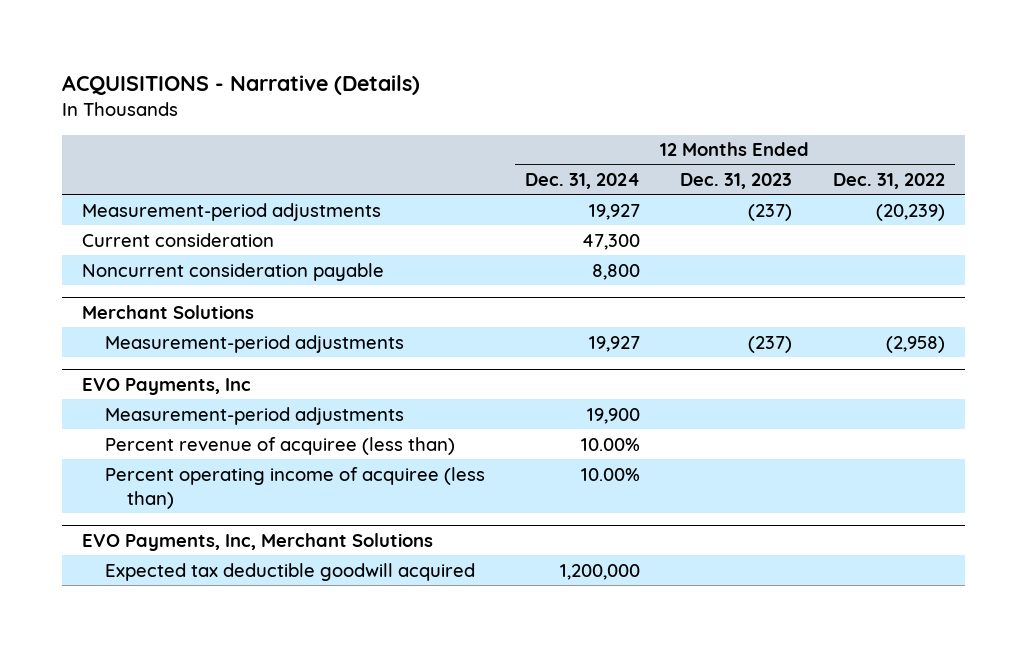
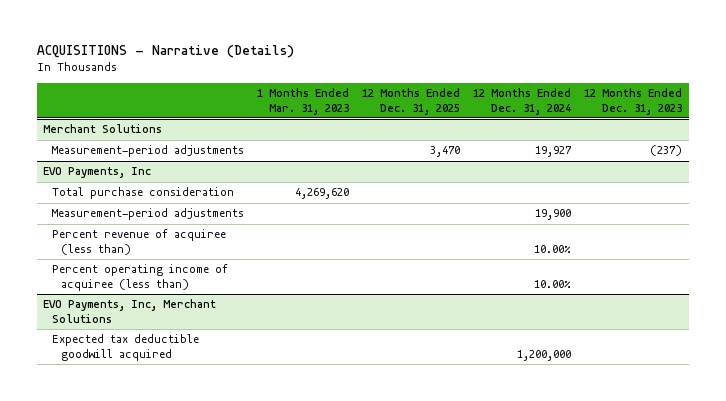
- | 12 Months Ended Dec. 31, 2024 | 12 Months Ended Dec. 31, 2023 | 12 Months Ended Dec. 31, 2022
+ | 1 Months Ended Mar. 31, 2023 | 12 Months Ended Dec. 31, 2025 | 12 Months Ended Dec. 31, 2024 | 12 Months Ended Dec. 31, 2023
- Measurement-period adjustments | 19,927 | (237) | (20,239)
- Current consideration | 47,300 | |
- Noncurrent consideration payable | 8,800 | |
@ EVO Payments, Inc
+ Total purchase consideration | 4,269,620 | | |

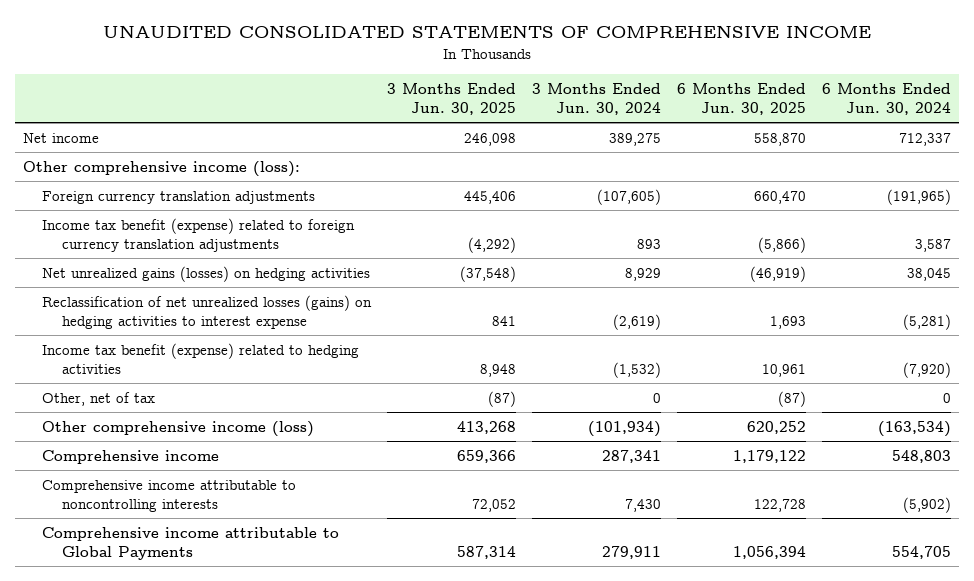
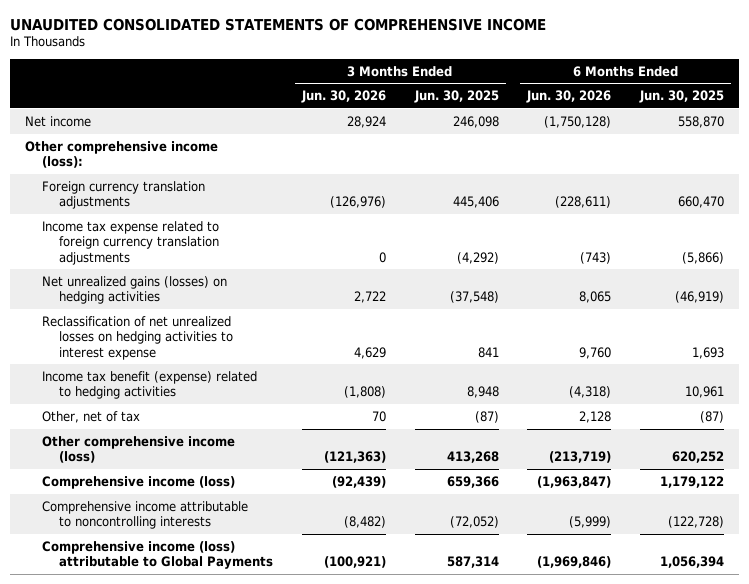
- | 3 Months Ended Jun. 30, 2025 | 3 Months Ended Jun. 30, 2024 | 6 Months Ended Jun. 30, 2025 | 6 Months Ended Jun. 30, 2024
+ | 3 Months Ended Jun. 30, 2026 | 3 Months Ended Jun. 30, 2025 | 6 Months Ended Jun. 30, 2026 | 6 Months Ended Jun. 30, 2025
- Income tax benefit (expense) related to foreign currency translation adjustments | (4,292) | 893 | (5,866) | 3,587
+ Income tax expense related to foreign currency translation adjustments | 0 | (4,292) | (743) | (5,866)
- Reclassification of net unrealized losses (gains) on hedging activities to interest expense | 841 | (2,619) | 1,693 | (5,281)
+ Reclassification of net unrealized losses on hedging activities to interest expense | 4,629 | 841 | 9,760 | 1,693
- Comprehensive income | 659,366 | 287,341 | 1,179,122 | 548,803
- Comprehensive income attributable to noncontrolling interests | 72,052 | 7,430 | 122,728 | (5,902)
- Comprehensive income attributable to Global Payments | 587,314 | 279,911 | 1,056,394 | 554,705
+ Comprehensive income (loss) | (92,439) | 659,366 | (1,963,847) | 1,179,122
+ Comprehensive income attributable to noncontrolling interests | (8,482) | (72,052) | (5,999) | (122,728)
+ Comprehensive income (loss) attributable to Global Payments | (100,921) | 587,314 | (1,969,846) | 1,056,394

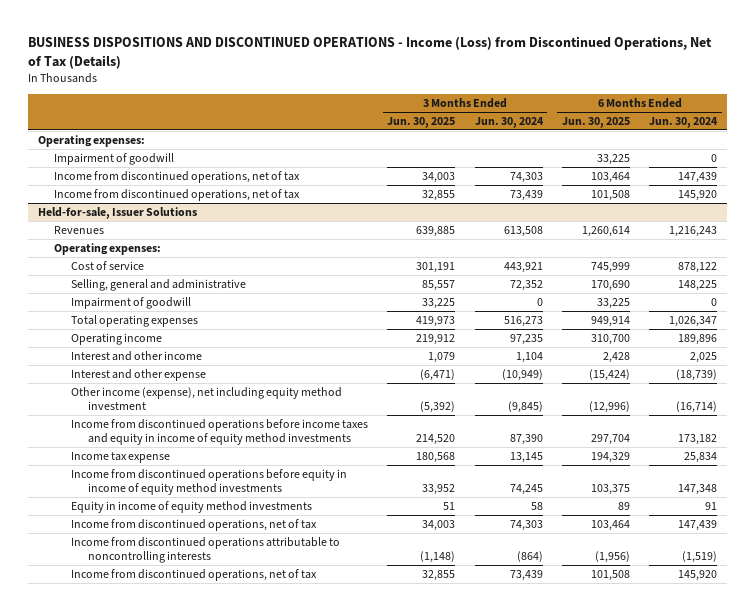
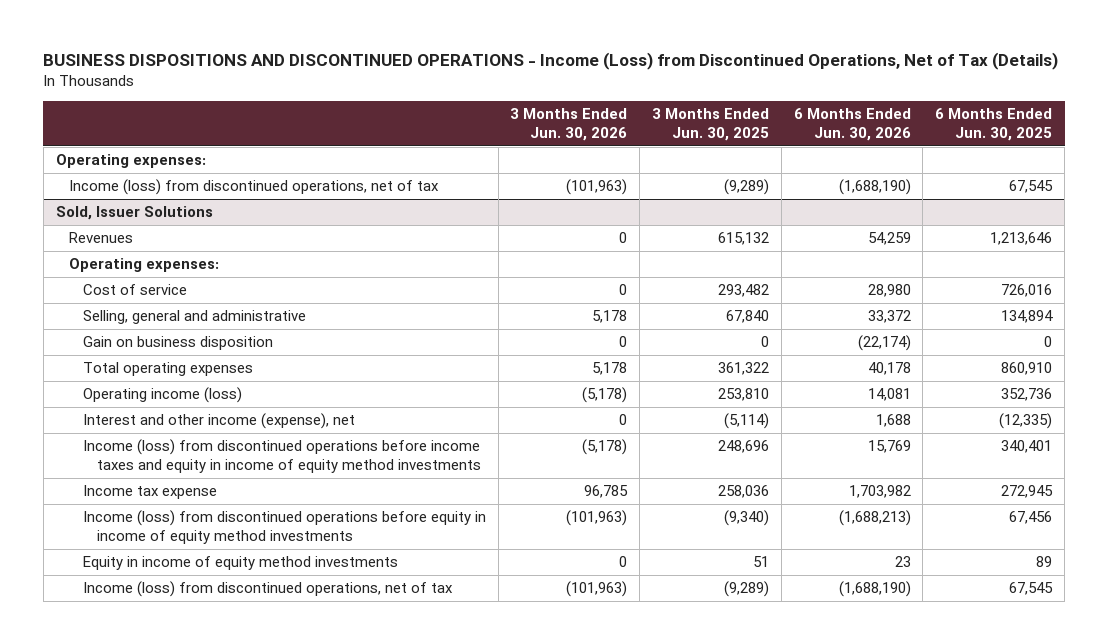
- | 3 Months Ended Jun. 30, 2025 | 3 Months Ended Jun. 30, 2024 | 6 Months Ended Jun. 30, 2025 | 6 Months Ended Jun. 30, 2024
+ | 3 Months Ended Jun. 30, 2026 | 3 Months Ended Jun. 30, 2025 | 6 Months Ended Jun. 30, 2026 | 6 Months Ended Jun. 30, 2025
- Impairment of goodwill | | | 33,225 | 0
- Income from discontinued operations, net of tax | 34,003 | 74,303 | 103,464 | 147,439
- Income from discontinued operations, net of tax | 32,855 | 73,439 | 101,508 | 145,920
- Held-for-sale, Issuer Solutions
- Revenues | 639,885 | 613,508 | 1,260,614 | 1,216,243
+ Income (loss) from discontinued operations, net of tax | (101,963) | (9,289) | (1,688,190) | 67,545
+ Sold, Issuer Solutions
+ Revenues | 0 | 615,132 | 54,259 | 1,213,646
- Cost of service | 301,191 | 443,921 | 745,999 | 878,122
- Selling, general and administrative | 85,557 | 72,352 | 170,690 | 148,225
- Impairment of goodwill | 33,225 | 0 | 33,225 | 0
- Total operating expenses | 419,973 | 516,273 | 949,914 | 1,026,347
- Operating income | 219,912 | 97,235 | 310,700 | 189,896
- Interest and other income | 1,079 | 1,104 | 2,428 | 2,025
- Interest and other expense | (6,471) | (10,949) | (15,424) | (18,739)
- Other income (expense), net including equity method investment | (5,392) | (9,845) | (12,996) | (16,714)
- Income from discontinued operations before income taxes and equity in income of equity method investments | 214,520 | 87,390 | 297,704 | 173,182
- Income tax expense | 180,568 | 13,145 | 194,329 | 25,834
- Income from discontinued operations before equity in income of equity method investments | 33,952 | 74,245 | 103,375 | 147,348
+ Cost of service | 0 | 293,482 | 28,980 | 726,016
+ Selling, general and administrative | 5,178 | 67,840 | 33,372 | 134,894
+ Gain on business disposition | 0 | 0 | (22,174) | 0
+ Total operating expenses | 5,178 | 361,322 | 40,178 | 860,910
+ Operating income (loss) | (5,178) | 253,810 | 14,081 | 352,736
+ Interest and other income (expense), net | 0 | (5,114) | 1,688 | (12,335)
+ Income (loss) from discontinued operations before income taxes and equity in income of equity method investments | (5,178) | 248,696 | 15,769 | 340,401
+ Income tax expense | 96,785 | 258,036 | 1,703,982 | 272,945
+ Income (loss) from discontinued operations before equity in income of equity method investments | (101,963) | (9,340) | (1,688,213) | 67,456
- Income from discontinued operations, net of tax | 34,003 | 74,303 | 103,464 | 147,439
- Income from discontinued operations attributable to noncontrolling interests | (1,148) | (864) | (1,956) | (1,519)
- Income from discontinued operations, net of tax | 32,855 | 73,439 | 101,508 | 145,920
+ Income (loss) from discontinued operations, net of tax | (101,963) | (9,289) | (1,688,190) | 67,545

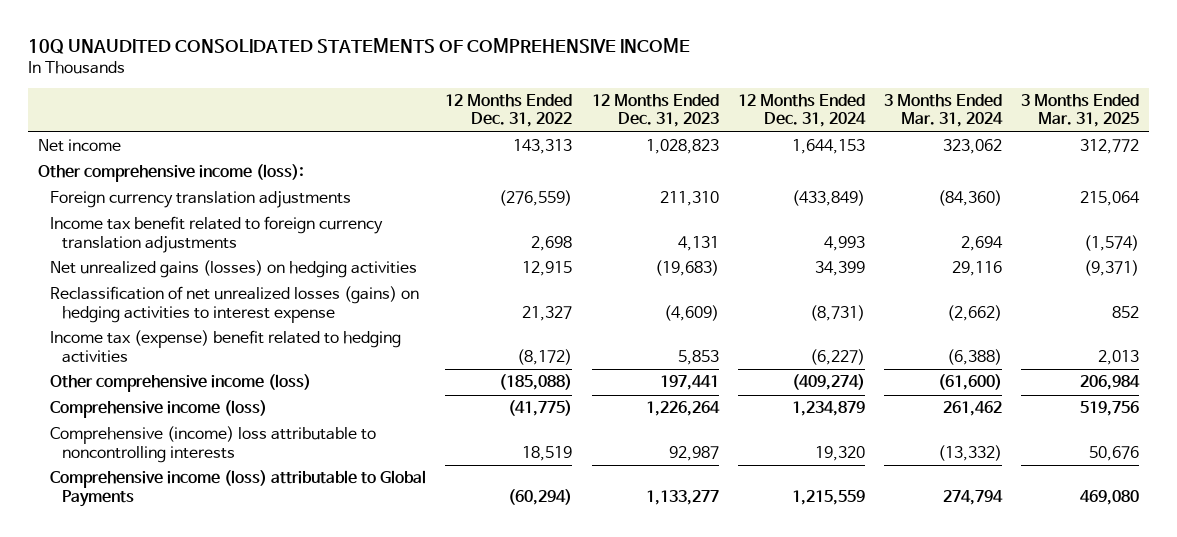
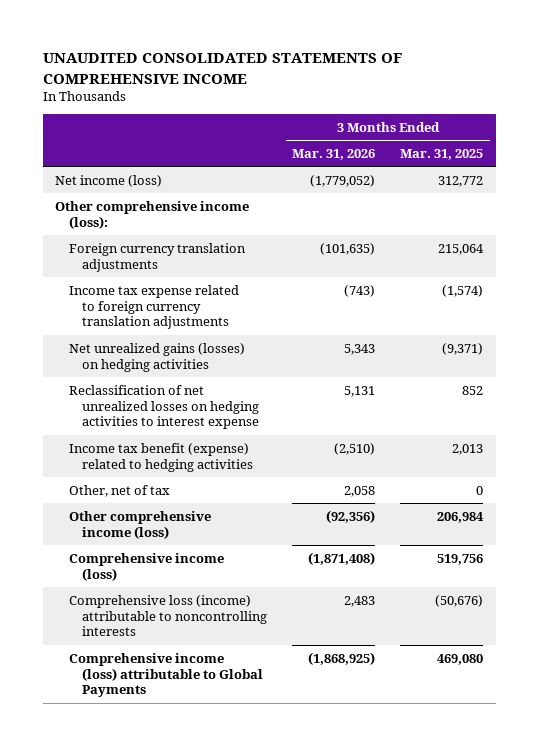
- 10Q UNAUDITED CONSOLIDATED STATEMENTS OF COMPREHENSIVE INCOME
+ UNAUDITED CONSOLIDATED STATEMENTS OF COMPREHENSIVE INCOME
- | 12 Months Ended Dec. 31, 2022 | 12 Months Ended Dec. 31, 2023 | 12 Months Ended Dec. 31, 2024 | 3 Months Ended Mar. 31, 2024 | 3 Months Ended Mar. 31, 2025
+ | 3 Months Ended Mar. 31, 2026 | 3 Months Ended Mar. 31, 2025
- Net income | 143,313 | 1,028,823 | 1,644,153 | 323,062 | 312,772
+ Net income (loss) | (1,779,052) | 312,772
- Income tax benefit related to foreign currency translation adjustments | 2,698 | 4,131 | 4,993 | 2,694 | (1,574)
+ Income tax expense related to foreign currency translation adjustments | (743) | (1,574)
- Reclassification of net unrealized losses (gains) on hedging activities to interest expense | 21,327 | (4,609) | (8,731) | (2,662) | 852
- Income tax (expense) benefit related to hedging activities | (8,172) | 5,853 | (6,227) | (6,388) | 2,013
+ Reclassification of net unrealized losses on hedging activities to interest expense | 5,131 | 852
+ Income tax benefit (expense) related to hedging activities | (2,510) | 2,013
+ Other, net of tax | 2,058 | 0
- Comprehensive (income) loss attributable to noncontrolling interests | 18,519 | 92,987 | 19,320 | (13,332) | 50,676
+ Comprehensive loss (income) attributable to noncontrolling interests | 2,483 | (50,676)

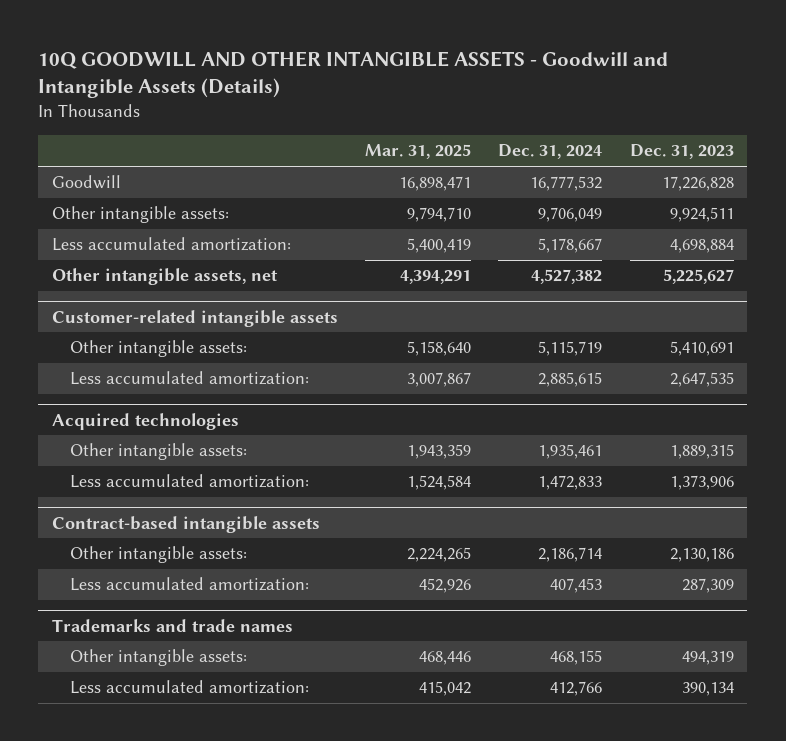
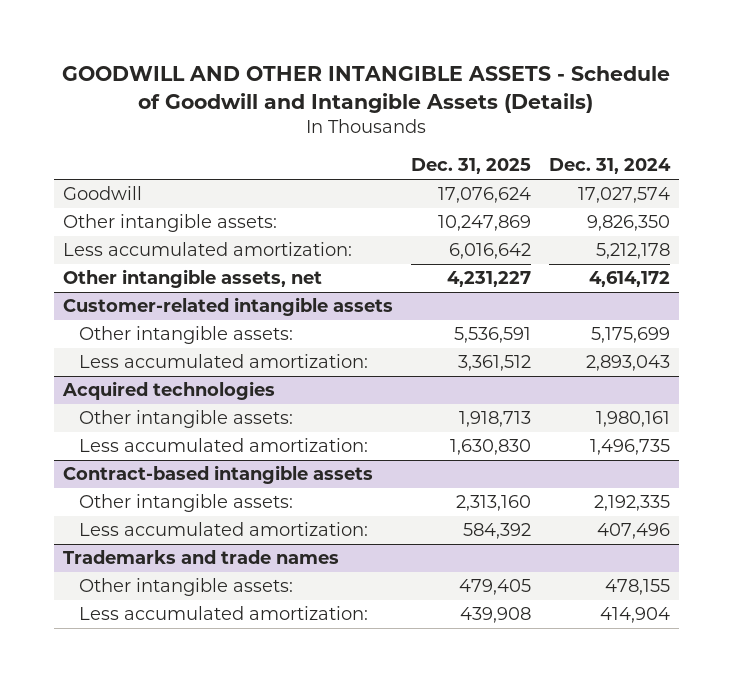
- 10Q GOODWILL AND OTHER INTANGIBLE ASSETS - Goodwill and Intangible Assets (Details)
+ GOODWILL AND OTHER INTANGIBLE ASSETS - Schedule of Goodwill and Intangible Assets (Details)
- | Mar. 31, 2025 | Dec. 31, 2024 | Dec. 31, 2023
+ | Dec. 31, 2025 | Dec. 31, 2024
- Goodwill | 16,898,471 | 16,777,532 | 17,226,828
- Other intangible assets: | 9,794,710 | 9,706,049 | 9,924,511
- Less accumulated amortization: | 5,400,419 | 5,178,667 | 4,698,884
- Other intangible assets, net | 4,394,291 | 4,527,382 | 5,225,627
+ Goodwill | 17,076,624 | 17,027,574
+ Other intangible assets: | 10,247,869 | 9,826,350
+ Less accumulated amortization: | 6,016,642 | 5,212,178
+ Other intangible assets, net | 4,231,227 | 4,614,172
@ Customer-related intangible assets
- Other intangible assets: | 5,158,640 | 5,115,719 | 5,410,691
- Less accumulated amortization: | 3,007,867 | 2,885,615 | 2,647,535
+ Other intangible assets: | 5,536,591 | 5,175,699
+ Less accumulated amortization: | 3,361,512 | 2,893,043
@ Acquired technologies
- Other intangible assets: | 1,943,359 | 1,935,461 | 1,889,315
- Less accumulated amortization: | 1,524,584 | 1,472,833 | 1,373,906
+ Other intangible assets: | 1,918,713 | 1,980,161
+ Less accumulated amortization: | 1,630,830 | 1,496,735
@ Contract-based intangible assets
- Other intangible assets: | 2,224,265 | 2,186,714 | 2,130,186
- Less accumulated amortization: | 452,926 | 407,453 | 287,309
+ Other intangible assets: | 2,313,160 | 2,192,335
+ Less accumulated amortization: | 584,392 | 407,496
@ Trademarks and trade names
- Other intangible assets: | 468,446 | 468,155 | 494,319
- Less accumulated amortization: | 415,042 | 412,766 | 390,134
+ Other intangible assets: | 479,405 | 478,155
+ Less accumulated amortization: | 439,908 | 414,904

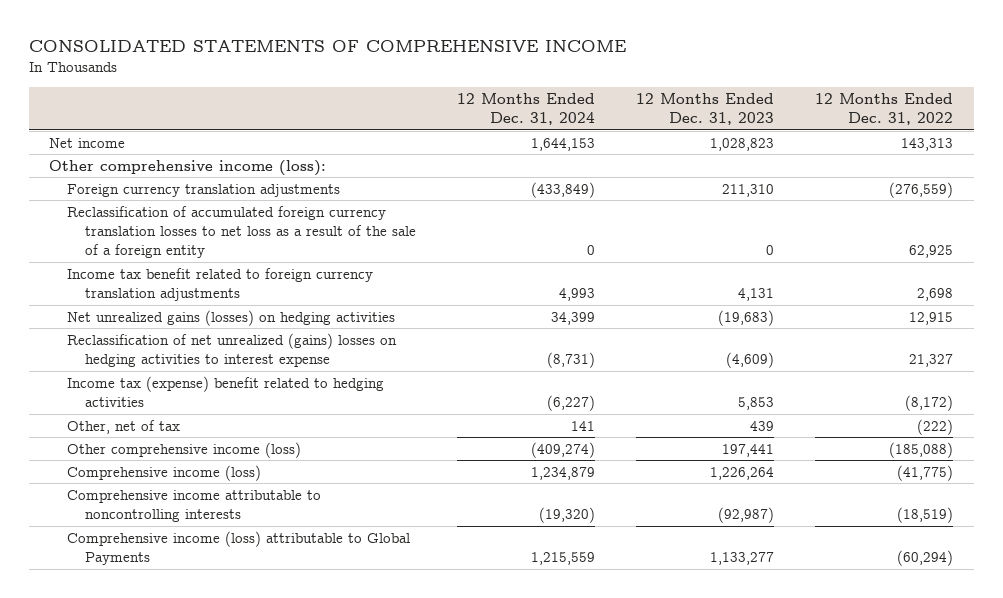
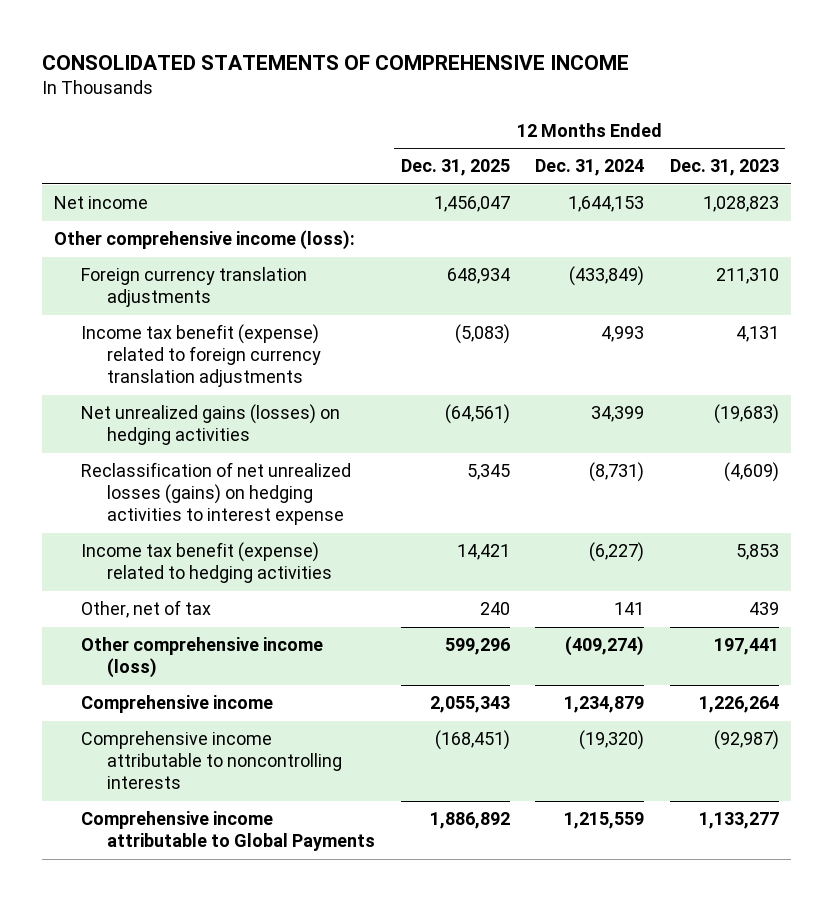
- | 12 Months Ended Dec. 31, 2024 | 12 Months Ended Dec. 31, 2023 | 12 Months Ended Dec. 31, 2022
+ | 12 Months Ended Dec. 31, 2025 | 12 Months Ended Dec. 31, 2024 | 12 Months Ended Dec. 31, 2023
- Reclassification of accumulated foreign currency translation losses to net loss as a result of the sale of a foreign entity | 0 | 0 | 62,925
- Income tax benefit related to foreign currency translation adjustments | 4,993 | 4,131 | 2,698
+ Income tax benefit (expense) related to foreign currency translation adjustments | (5,083) | 4,993 | 4,131
- Reclassification of net unrealized (gains) losses on hedging activities to interest expense | (8,731) | (4,609) | 21,327
- Income tax (expense) benefit related to hedging activities | (6,227) | 5,853 | (8,172)
+ Reclassification of net unrealized losses (gains) on hedging activities to interest expense | 5,345 | (8,731) | (4,609)
+ Income tax benefit (expense) related to hedging activities | 14,421 | (6,227) | 5,853
- Comprehensive income (loss) | 1,234,879 | 1,226,264 | (41,775)
+ Comprehensive income | 2,055,343 | 1,234,879 | 1,226,264
- Comprehensive income (loss) attributable to Global Payments | 1,215,559 | 1,133,277 | (60,294)
+ Comprehensive income attributable to Global Payments | 1,886,892 | 1,215,559 | 1,133,277

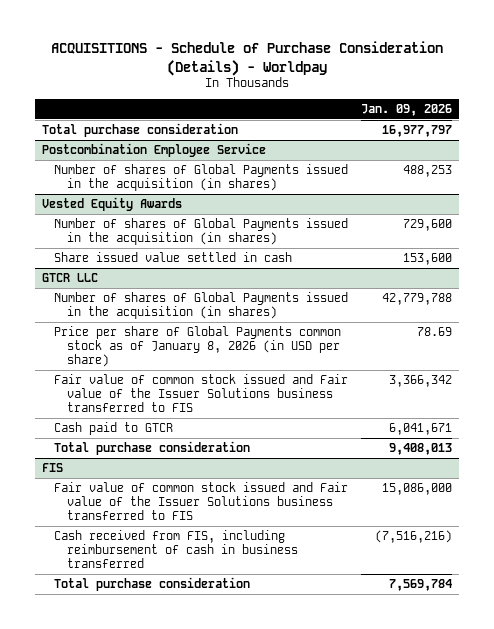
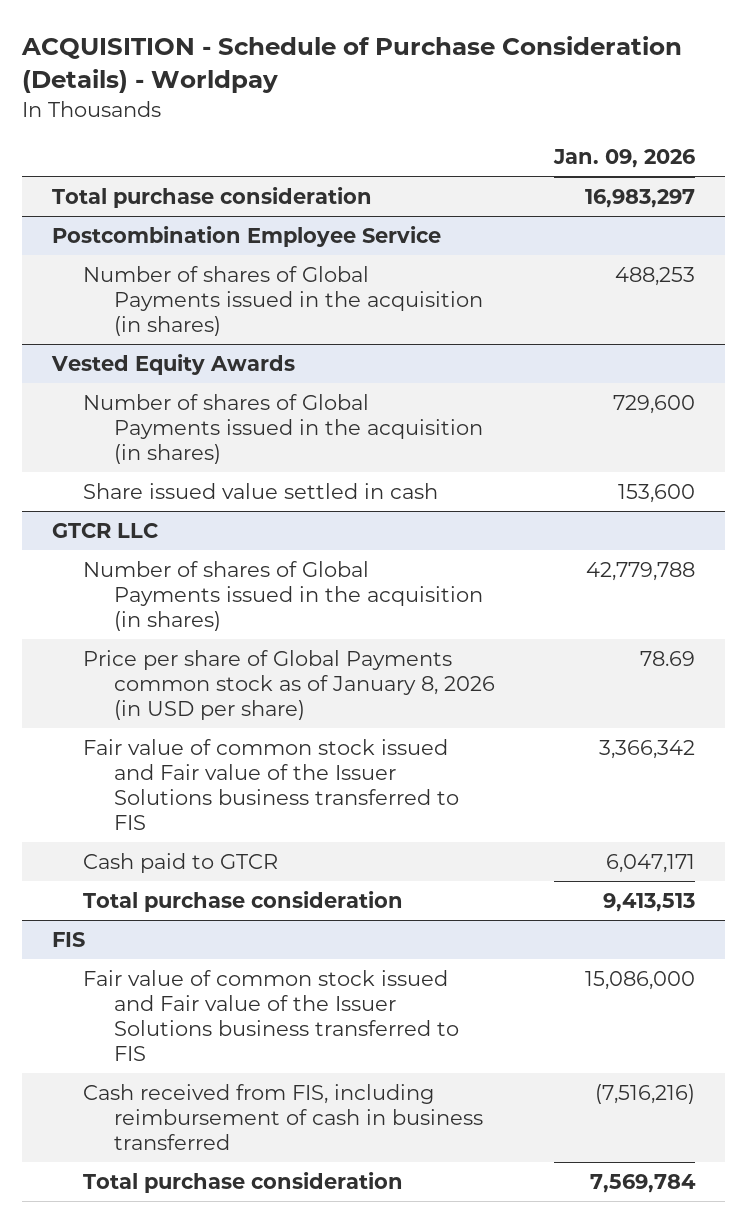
- ACQUISITIONS - Schedule of Purchase Consideration (Details) - Worldpay
+ ACQUISITION - Schedule of Purchase Consideration (Details) - Worldpay
- Total purchase consideration | 16,977,797
+ Total purchase consideration | 16,983,297
@ GTCR LLC
- Cash paid to GTCR | 6,041,671
- Total purchase consideration | 9,408,013
+ Cash paid to GTCR | 6,047,171
+ Total purchase consideration | 9,413,513

